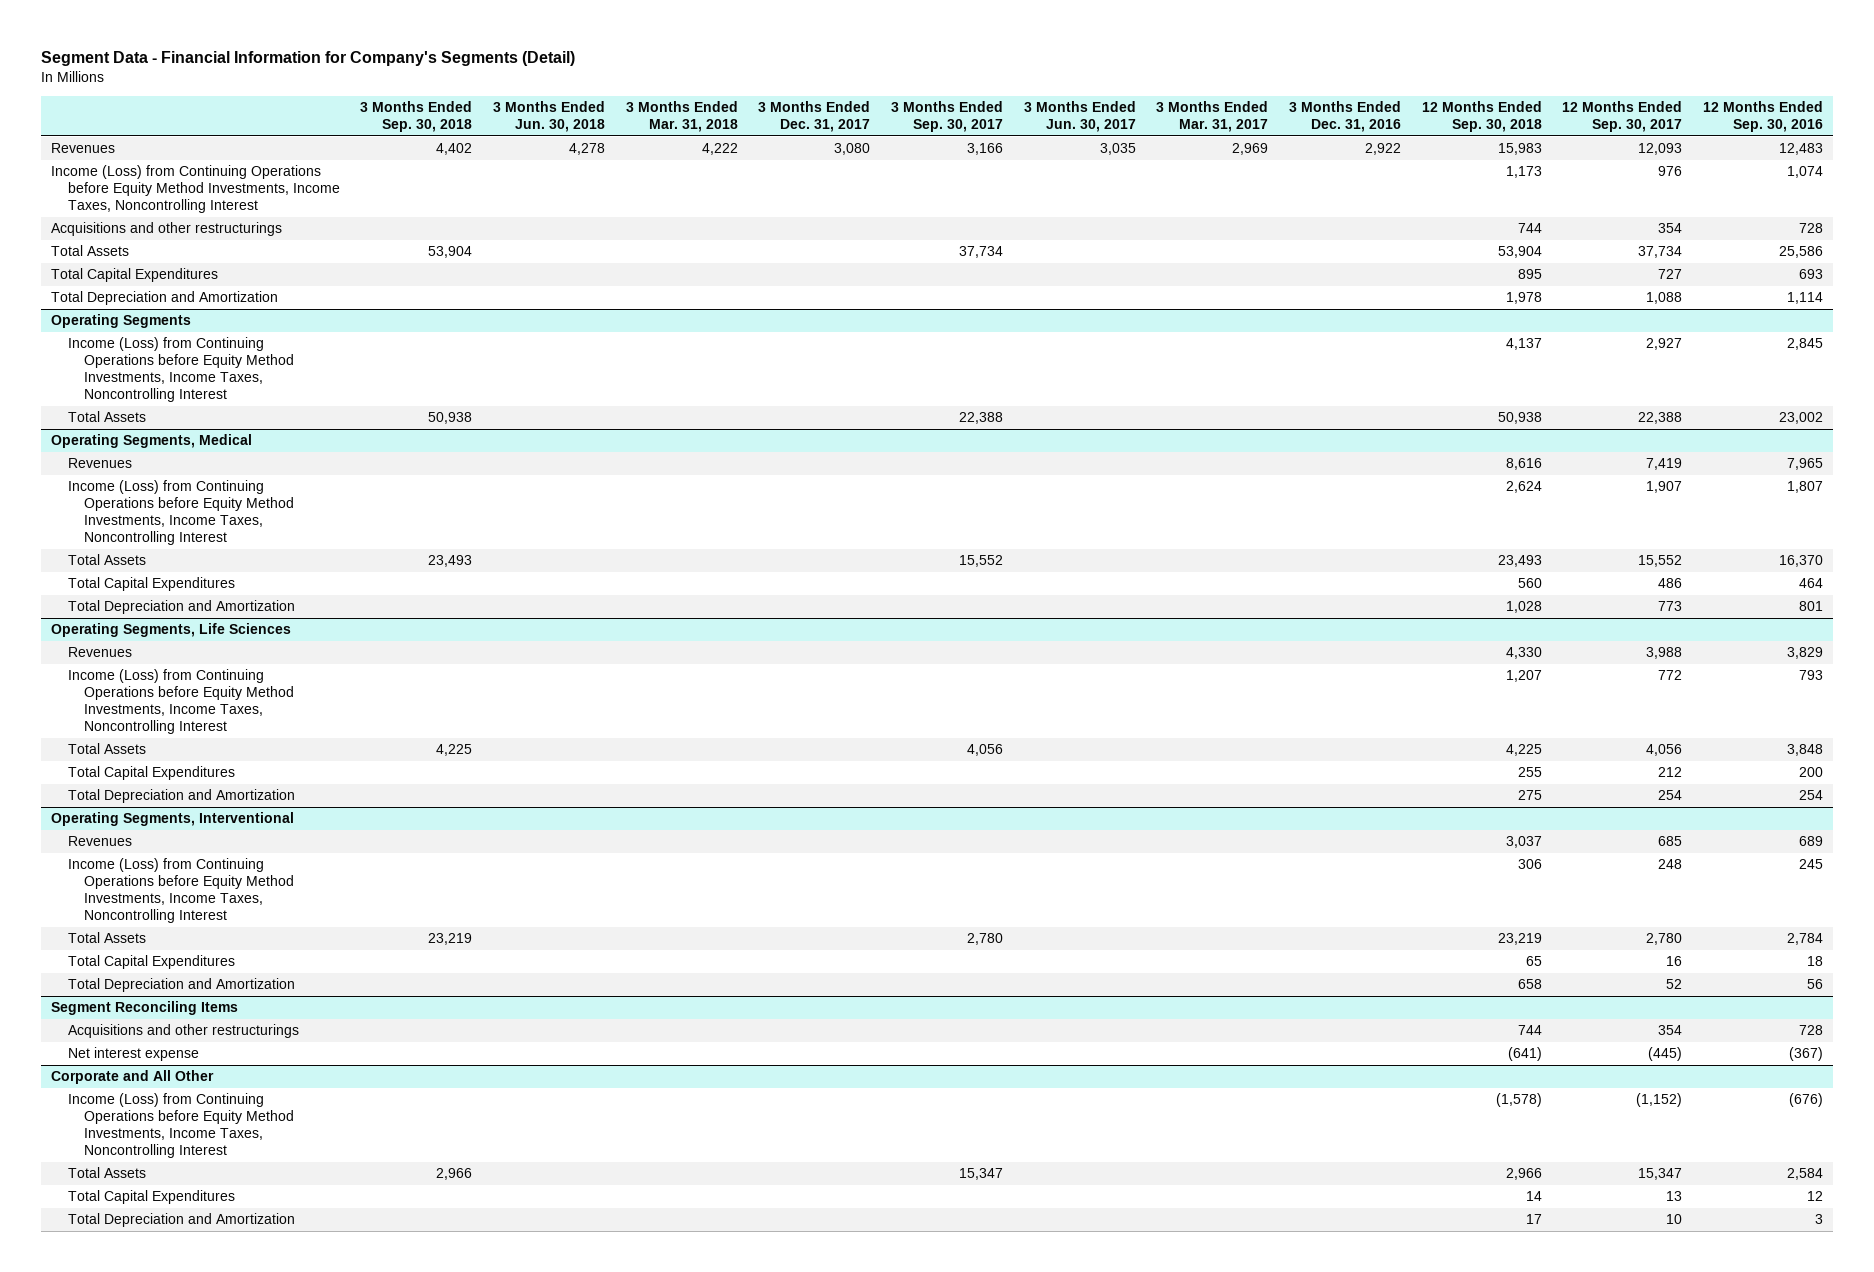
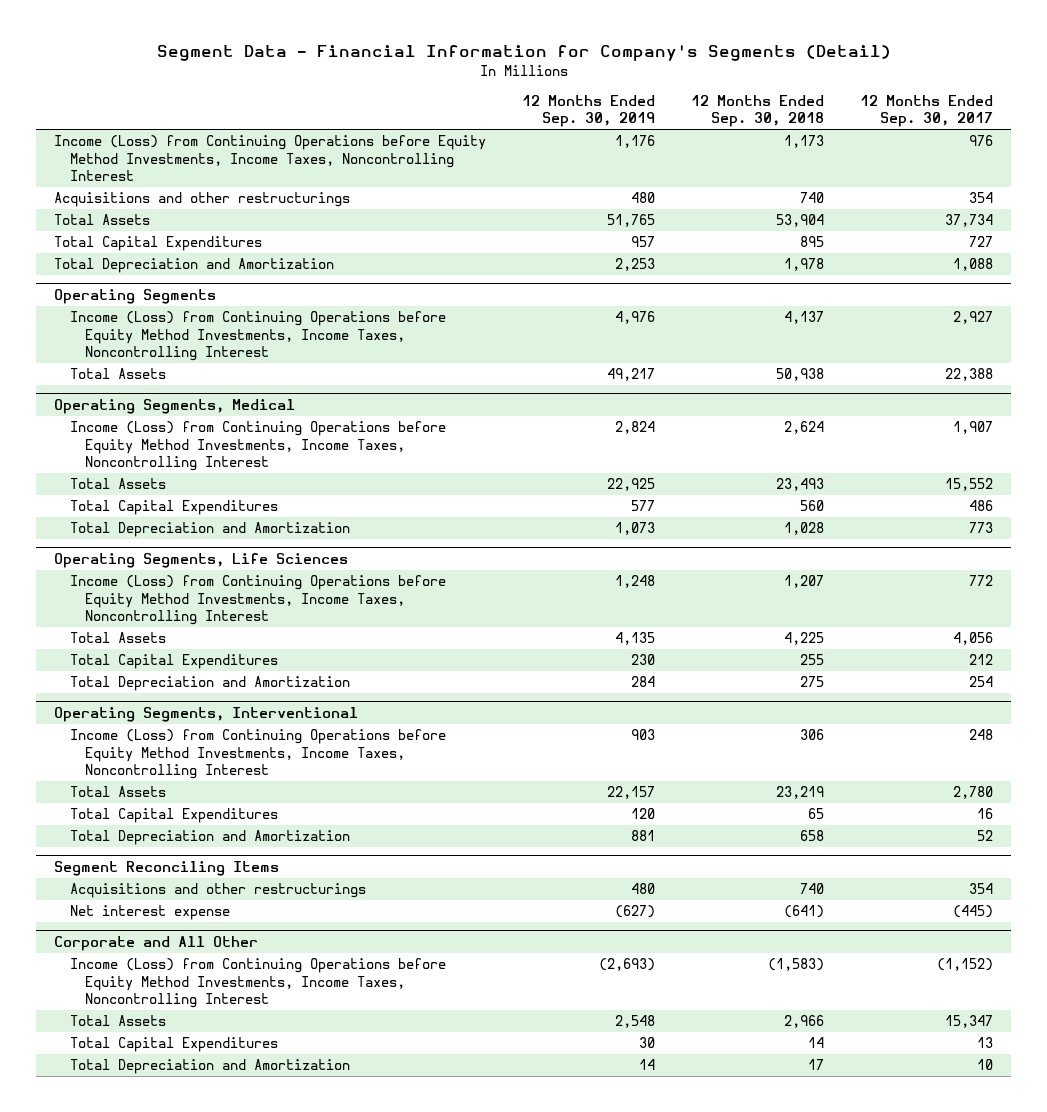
- | 3 Months Ended Sep. 30, 2018 | 3 Months Ended Jun. 30, 2018 | 3 Months Ended Mar. 31, 2018 | 3 Months Ended Dec. 31, 2017 | 3 Months Ended Sep. 30, 2017 | 3 Months Ended Jun. 30, 2017 | 3 Months Ended Mar. 31, 2017 | 3 Months Ended Dec. 31, 2016 | 12 Months Ended Sep. 30, 2018 | 12 Months Ended Sep. 30, 2017 | 12 Months Ended Sep. 30, 2016
+ | 12 Months Ended Sep. 30, 2019 | 12 Months Ended Sep. 30, 2018 | 12 Months Ended Sep. 30, 2017
- Revenues | 4,402 | 4,278 | 4,222 | 3,080 | 3,166 | 3,035 | 2,969 | 2,922 | 15,983 | 12,093 | 12,483
- Acquisitions and other restructurings | | | | | | | | | 744 | 354 | 728
+ Acquisitions and other restructurings | 480 | 740 | 354
@ Operating Segments, Medical
- Revenues | | | | | | | | | 8,616 | 7,419 | 7,965
@ Operating Segments, Life Sciences
- Revenues | | | | | | | | | 4,330 | 3,988 | 3,829
@ Operating Segments, Interventional
- Revenues | | | | | | | | | 3,037 | 685 | 689
@ Segment Reconciling Items
- Acquisitions and other restructurings | | | | | | | | | 744 | 354 | 728
+ Acquisitions and other restructurings | 480 | 740 | 354
@ Corporate and All Other
- Income (Loss) from Continuing Operations before Equity Method Investments, Income Taxes, Noncontrolling Interest | | | | | | | | | (1,578) | (1,152) | (676)
+ Income (Loss) from Continuing Operations before Equity Method Investments, Income Taxes, Noncontrolling Interest | (2,693) | (1,583) | (1,152)

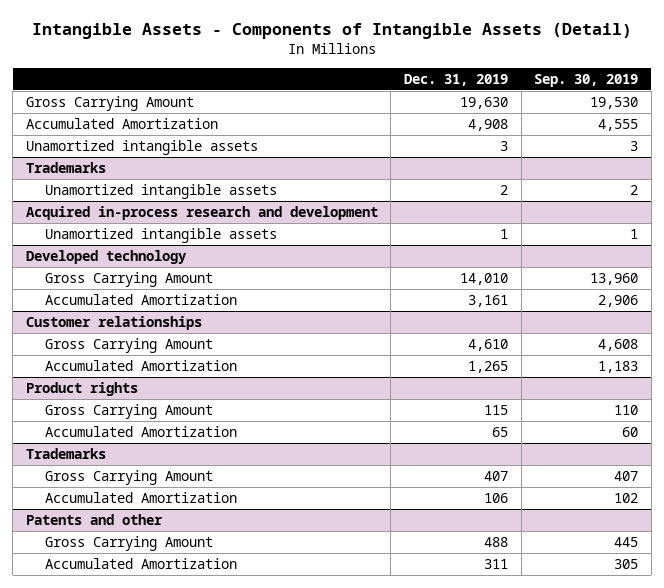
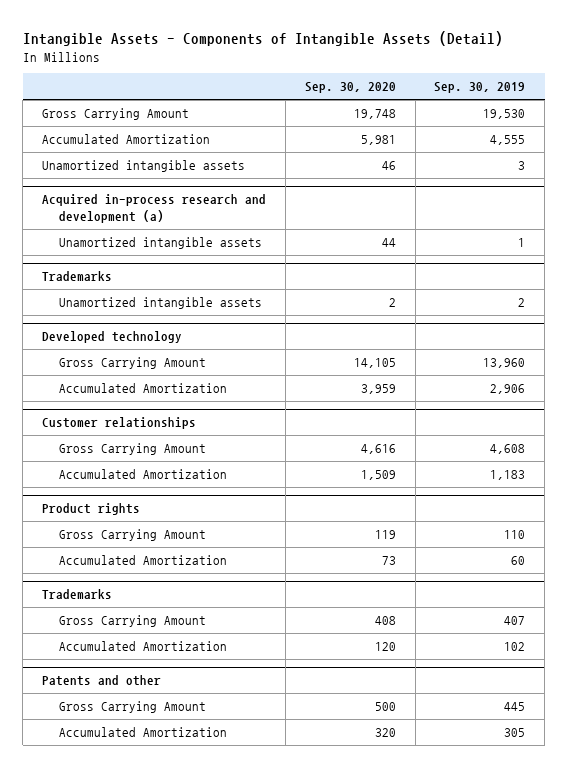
- | Dec. 31, 2019 | Sep. 30, 2019
+ | Sep. 30, 2020 | Sep. 30, 2019
+ Acquired in-process research and development (a)
+ Unamortized intangible assets | 44 | 1
- Acquired in-process research and development
- Unamortized intangible assets | 1 | 1

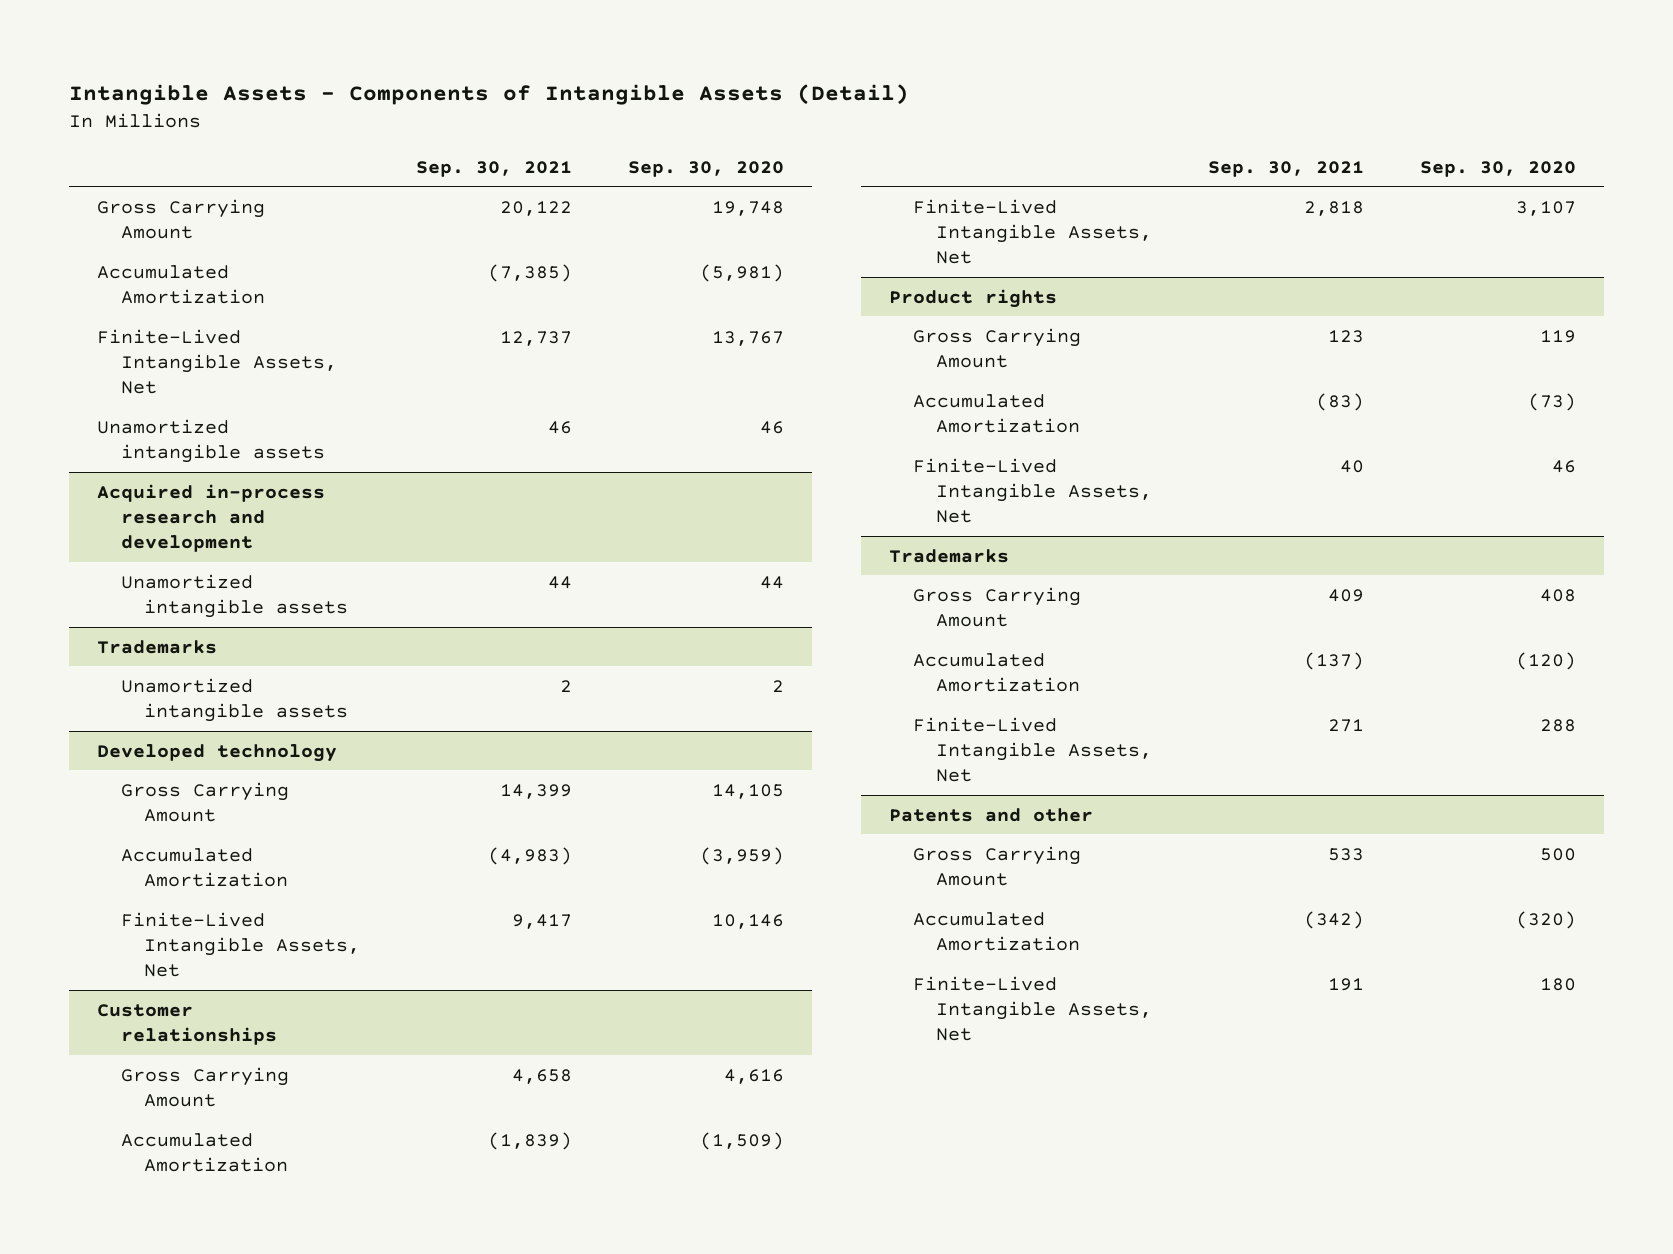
- | Sep. 30, 2020 | Sep. 30, 2019
+ | Sep. 30, 2021 | Sep. 30, 2020
- Accumulated Amortization | 5,981 | 4,555
+ Accumulated Amortization | (7,385) | (5,981)
+ Finite-Lived Intangible Assets, Net | 12,737 | 13,767
- Acquired in-process research and development (a)
+ Acquired in-process research and development
@ Developed technology
- Accumulated Amortization | 3,959 | 2,906
+ Accumulated Amortization | (4,983) | (3,959)
+ Finite-Lived Intangible Assets, Net | 9,417 | 10,146
@ Customer relationships
- Accumulated Amortization | 1,509 | 1,183
+ Accumulated Amortization | (1,839) | (1,509)
+ Finite-Lived Intangible Assets, Net | 2,818 | 3,107
@ Product rights
- Accumulated Amortization | 73 | 60
+ Accumulated Amortization | (83) | (73)
+ Finite-Lived Intangible Assets, Net | 40 | 46
@ Trademarks
- Accumulated Amortization | 120 | 102
+ Accumulated Amortization | (137) | (120)
+ Finite-Lived Intangible Assets, Net | 271 | 288
@ Patents and other
- Accumulated Amortization | 320 | 305
+ Accumulated Amortization | (342) | (320)
+ Finite-Lived Intangible Assets, Net | 191 | 180

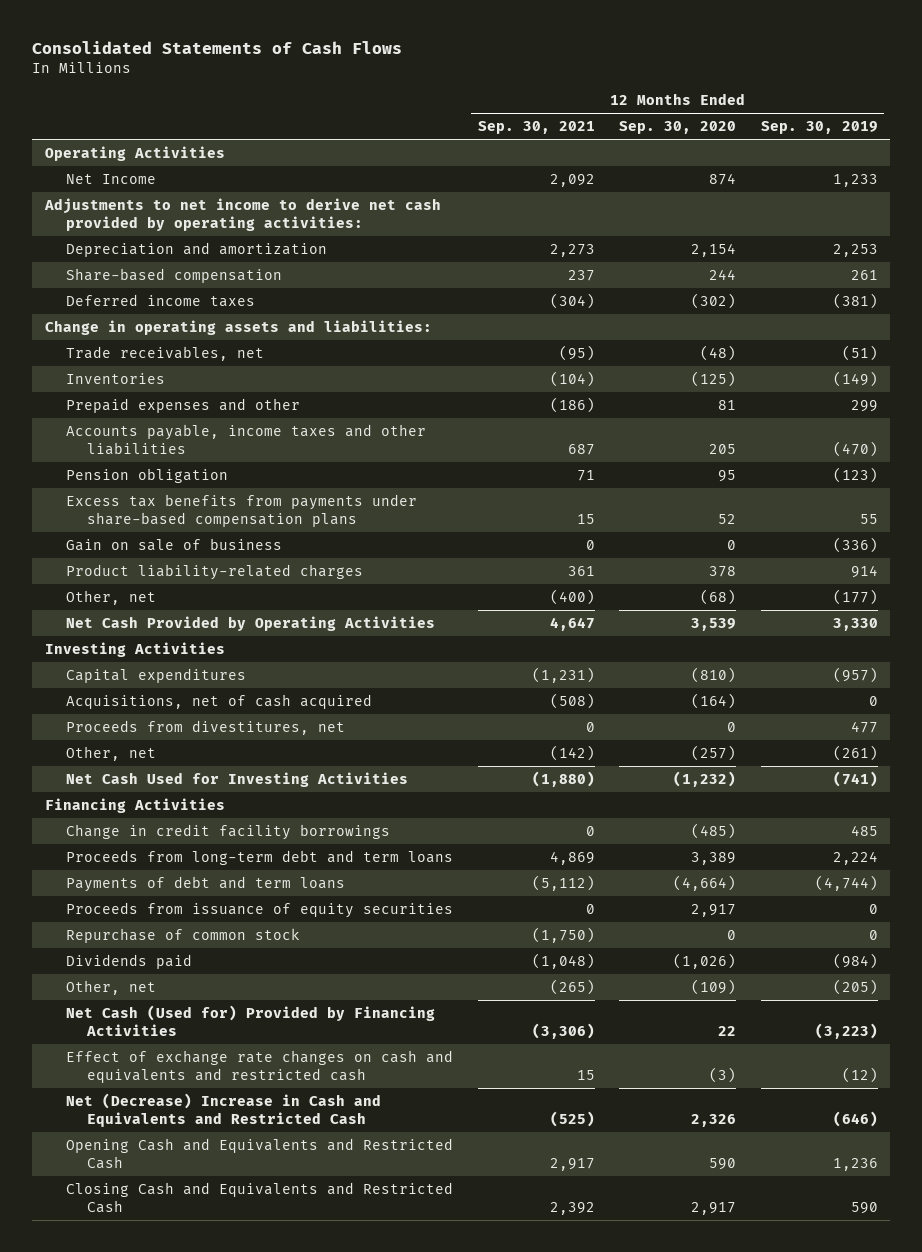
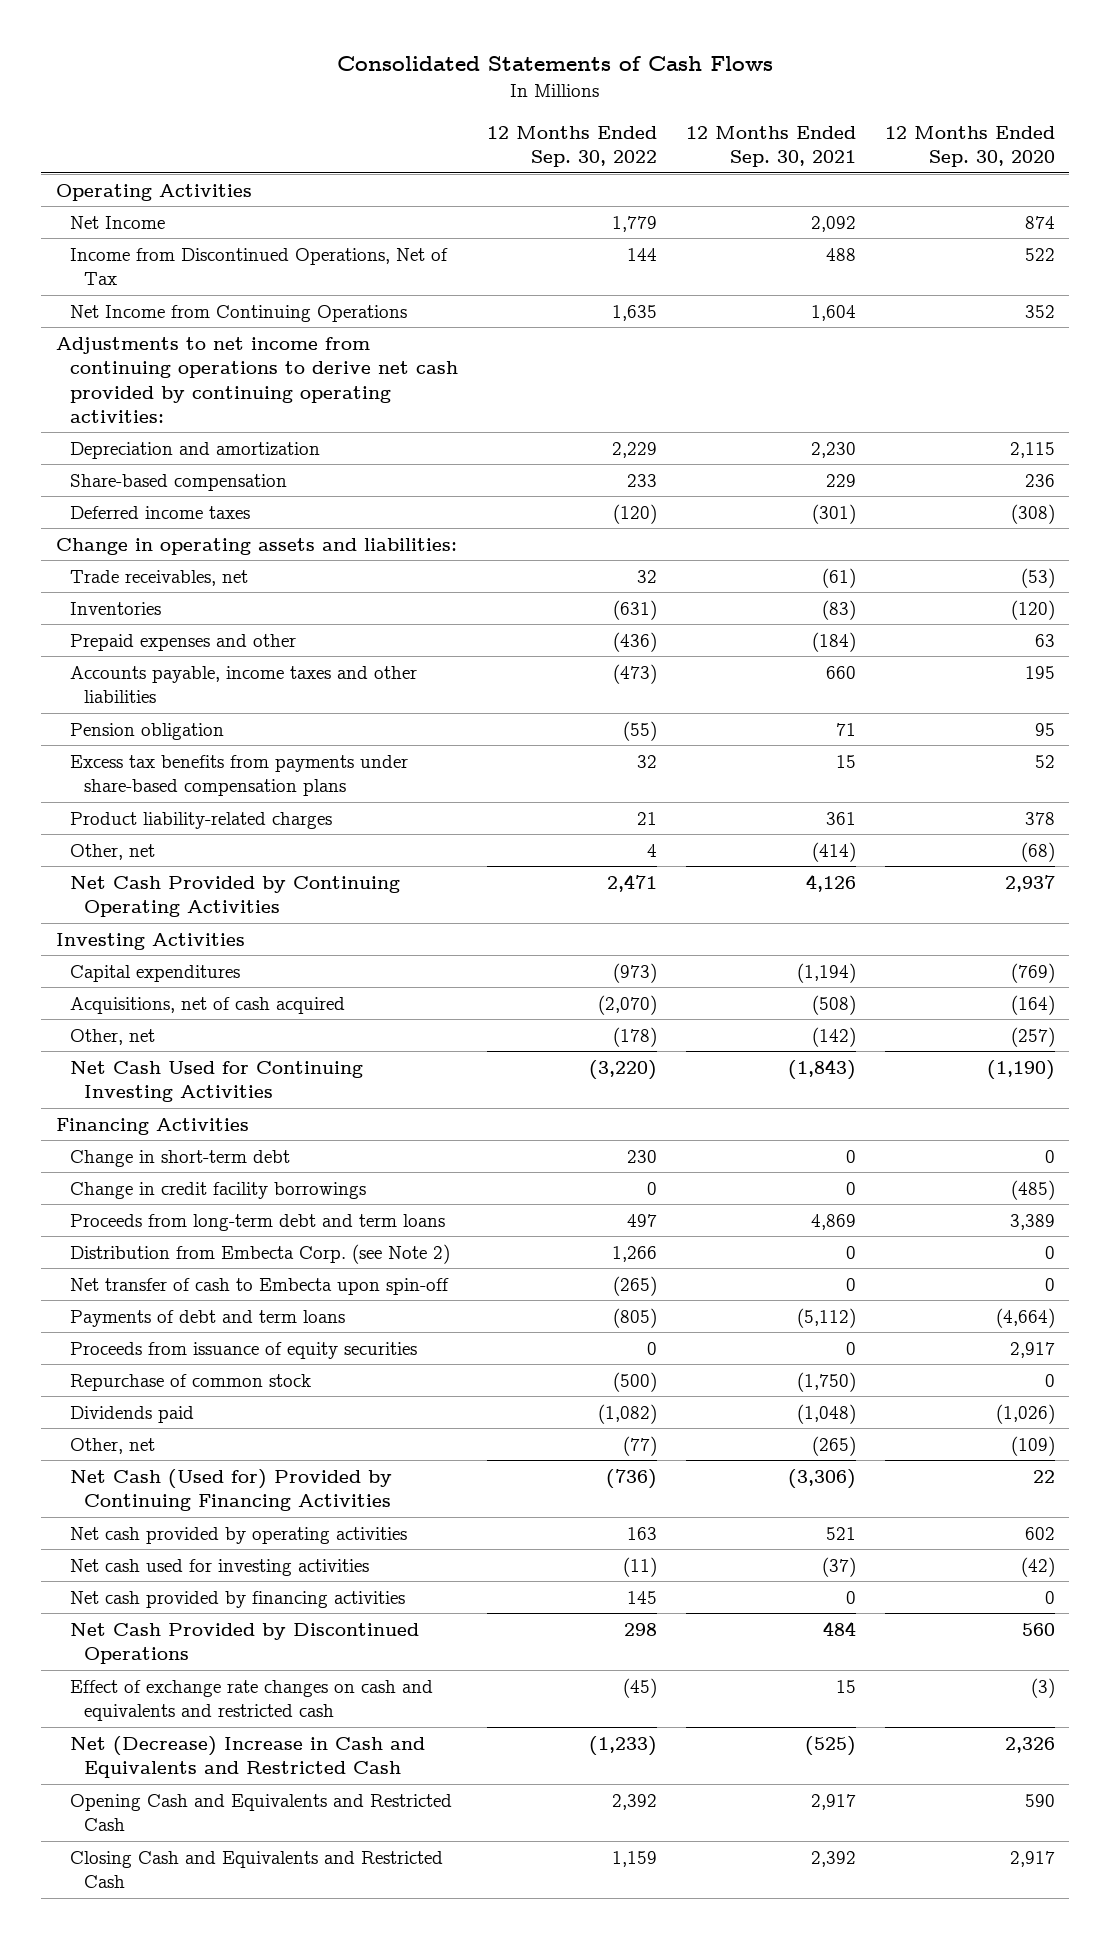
- | 12 Months Ended Sep. 30, 2021 | 12 Months Ended Sep. 30, 2020 | 12 Months Ended Sep. 30, 2019
+ | 12 Months Ended Sep. 30, 2022 | 12 Months Ended Sep. 30, 2021 | 12 Months Ended Sep. 30, 2020
- Adjustments to net income to derive net cash provided by operating activities:
- Depreciation and amortization | 2,273 | 2,154 | 2,253
- Share-based compensation | 237 | 244 | 261
- Deferred income taxes | (304) | (302) | (381)
+ Income from Discontinued Operations, Net of Tax | 144 | 488 | 522
+ Net Income from Continuing Operations | 1,635 | 1,604 | 352
+ Adjustments to net income from continuing operations to derive net cash provided by continuing operating activities:
+ Depreciation and amortization | 2,229 | 2,230 | 2,115
+ Share-based compensation | 233 | 229 | 236
+ Deferred income taxes | (120) | (301) | (308)
- Trade receivables, net | (95) | (48) | (51)
- Inventories | (104) | (125) | (149)
- Prepaid expenses and other | (186) | 81 | 299
- Accounts payable, income taxes and other liabilities | 687 | 205 | (470)
+ Trade receivables, net | 32 | (61) | (53)
+ Inventories | (631) | (83) | (120)
+ Prepaid expenses and other | (436) | (184) | 63
+ Accounts payable, income taxes and other liabilities | (473) | 660 | 195
- Gain on sale of business | 0 | 0 | (336)
- Other, net | (400) | (68) | (177)
- Net Cash Provided by Operating Activities | 4,647 | 3,539 | 3,330
+ Other, net | 4 | (414) | (68)
+ Net Cash Provided by Continuing Operating Activities | 2,471 | 4,126 | 2,937
- Capital expenditures | (1,231) | (810) | (957)
+ Capital expenditures | (973) | (1,194) | (769)
- Proceeds from divestitures, net | 0 | 0 | 477
- Net Cash Used for Investing Activities | (1,880) | (1,232) | (741)
+ Net Cash Used for Continuing Investing Activities | (3,220) | (1,843) | (1,190)
+ Change in short-term debt | 230 | 0 | 0
+ Distribution from Embecta Corp. (see Note 2) | 1,266 | 0 | 0
+ Net transfer of cash to Embecta upon spin-off | (265) | 0 | 0
- Net Cash (Used for) Provided by Financing Activities | (3,306) | 22 | (3,223)
+ Net Cash (Used for) Provided by Continuing Financing Activities | (736) | (3,306) | 22
+ Net cash provided by operating activities | 163 | 521 | 602
+ Net cash used for investing activities | (11) | (37) | (42)
+ Net cash provided by financing activities | 145 | 0 | 0
+ Net Cash Provided by Discontinued Operations | 298 | 484 | 560

